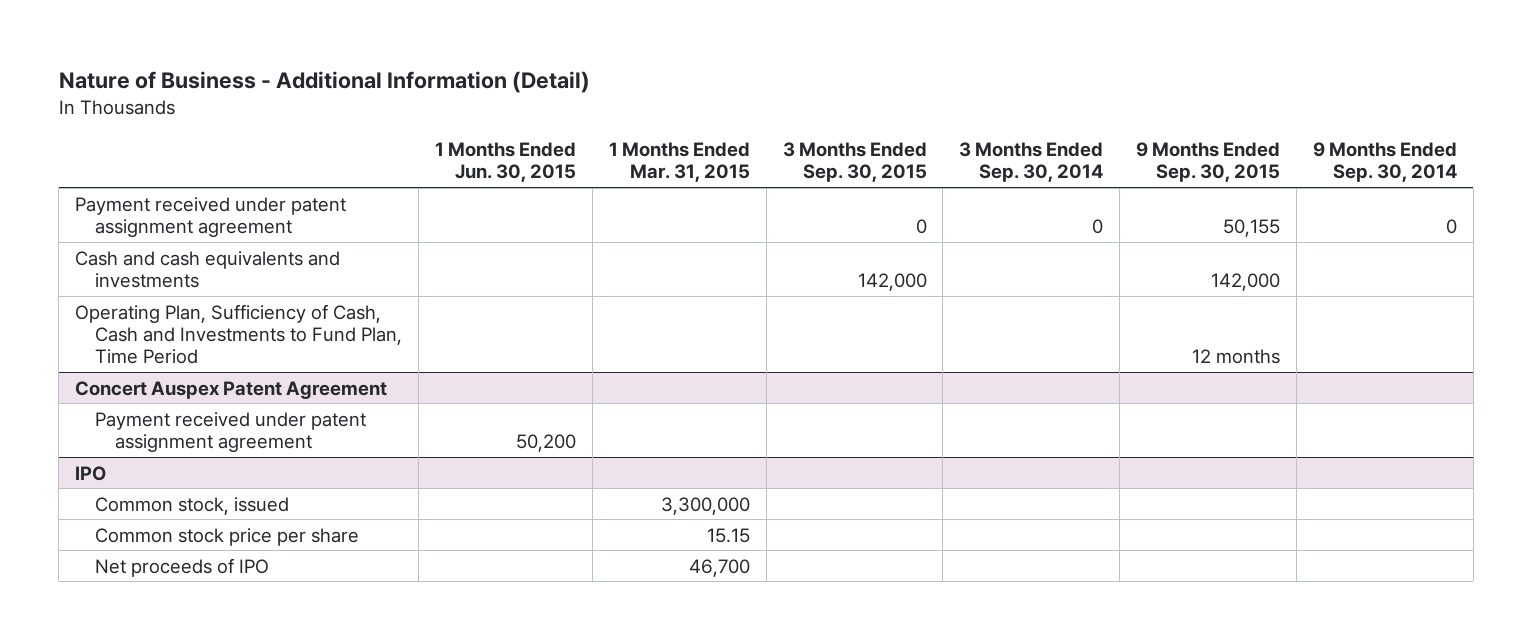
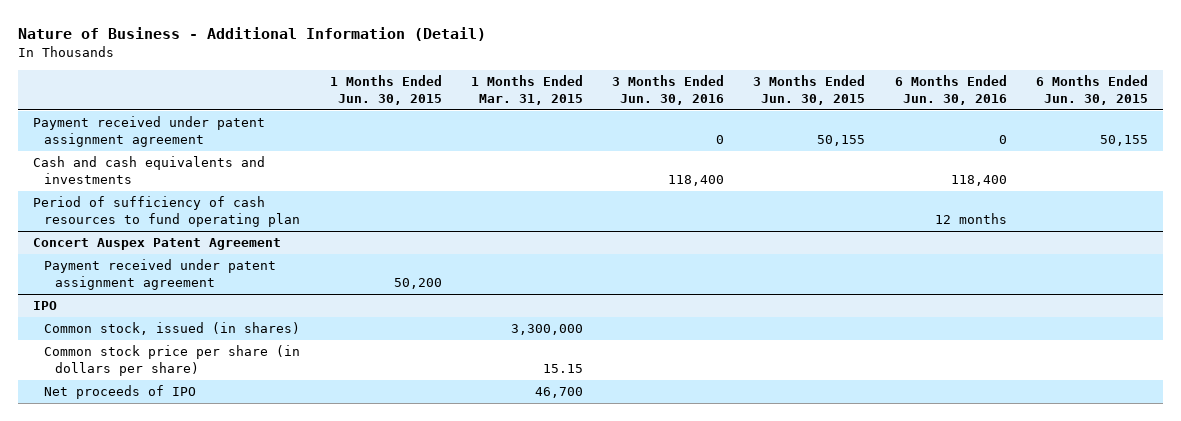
- | 1 Months Ended Jun. 30, 2015 | 1 Months Ended Mar. 31, 2015 | 3 Months Ended Sep. 30, 2015 | 3 Months Ended Sep. 30, 2014 | 9 Months Ended Sep. 30, 2015 | 9 Months Ended Sep. 30, 2014
+ | 1 Months Ended Jun. 30, 2015 | 1 Months Ended Mar. 31, 2015 | 3 Months Ended Jun. 30, 2016 | 3 Months Ended Jun. 30, 2015 | 6 Months Ended Jun. 30, 2016 | 6 Months Ended Jun. 30, 2015
- Operating Plan, Sufficiency of Cash, Cash and Investments to Fund Plan, Time Period | | | | | 12 months |
+ Period of sufficiency of cash resources to fund operating plan | | | | | 12 months |
@ IPO
- Common stock, issued | | 3,300,000 | | | |
- Common stock price per share | | 15.15 | | | |
+ Common stock, issued (in shares) | | 3,300,000 | | | |
+ Common stock price per share (in dollars per share) | | 15.15 | | | |

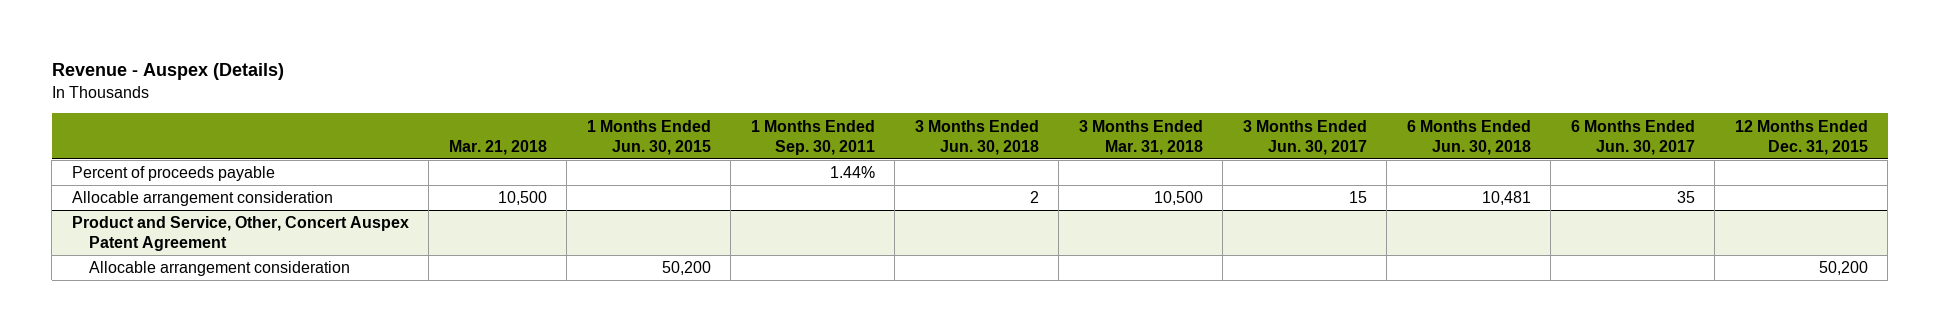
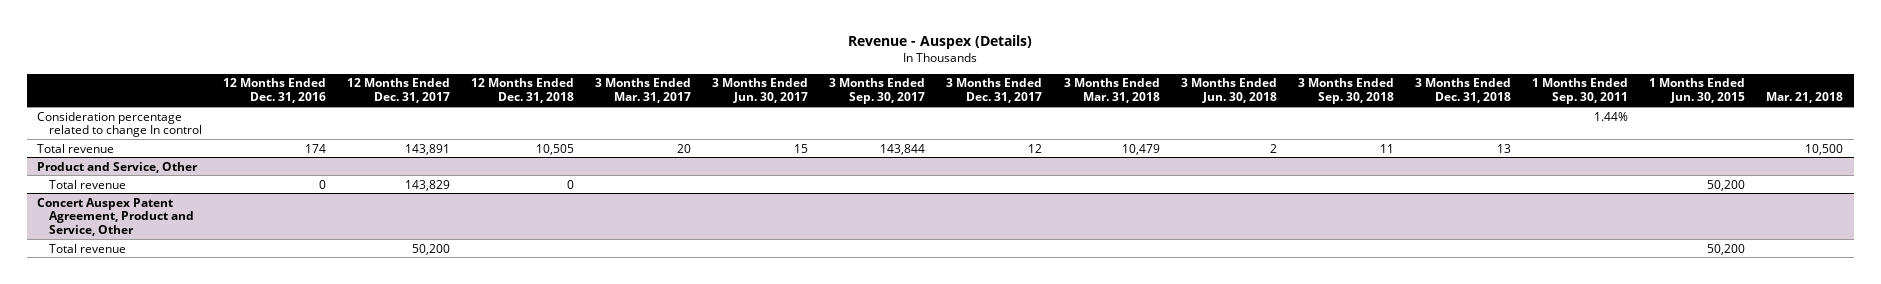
- | Mar. 21, 2018 | 1 Months Ended Jun. 30, 2015 | 1 Months Ended Sep. 30, 2011 | 3 Months Ended Jun. 30, 2018 | 3 Months Ended Mar. 31, 2018 | 3 Months Ended Jun. 30, 2017 | 6 Months Ended Jun. 30, 2018 | 6 Months Ended Jun. 30, 2017 | 12 Months Ended Dec. 31, 2015
+ | 12 Months Ended Dec. 31, 2016 | 12 Months Ended Dec. 31, 2017 | 12 Months Ended Dec. 31, 2018 | 3 Months Ended Mar. 31, 2017 | 3 Months Ended Jun. 30, 2017 | 3 Months Ended Sep. 30, 2017 | 3 Months Ended Dec. 31, 2017 | 3 Months Ended Mar. 31, 2018 | 3 Months Ended Jun. 30, 2018 | 3 Months Ended Sep. 30, 2018 | 3 Months Ended Dec. 31, 2018 | 1 Months Ended Sep. 30, 2011 | 1 Months Ended Jun. 30, 2015 | Mar. 21, 2018
- Percent of proceeds payable | | | 1.44% | | | | | |
- Allocable arrangement consideration | 10,500 | | | 2 | 10,500 | 15 | 10,481 | 35 |
- Product and Service, Other, Concert Auspex Patent Agreement
- Allocable arrangement consideration | | 50,200 | | | | | | | 50,200
+ Consideration percentage related to change In control | | | | | | | | | | | | 1.44% | |
+ Total revenue | 174 | 143,891 | 10,505 | 20 | 15 | 143,844 | 12 | 10,479 | 2 | 11 | 13 | | | 10,500
+ Product and Service, Other
+ Total revenue | 0 | 143,829 | 0 | | | | | | | | | | 50,200 |
+ Concert Auspex Patent Agreement, Product and Service, Other
+ Total revenue | | 50,200 | | | | | | | | | | | 50,200 |

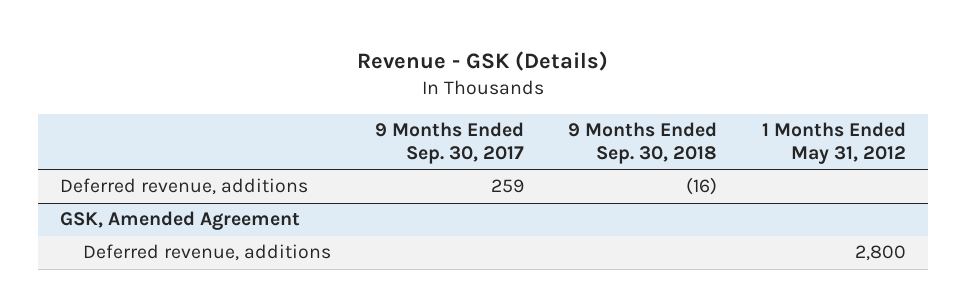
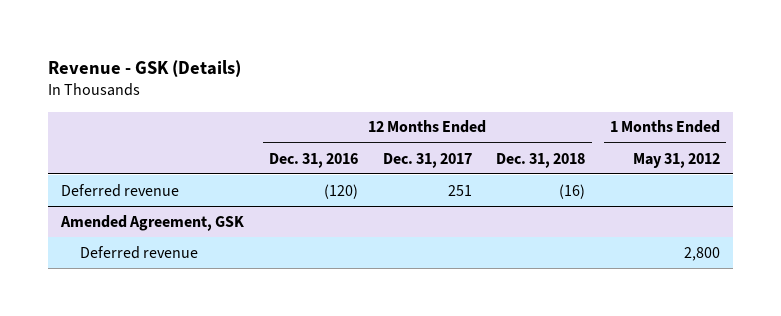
- | 9 Months Ended Sep. 30, 2017 | 9 Months Ended Sep. 30, 2018 | 1 Months Ended May 31, 2012
+ | 12 Months Ended Dec. 31, 2016 | 12 Months Ended Dec. 31, 2017 | 12 Months Ended Dec. 31, 2018 | 1 Months Ended May 31, 2012
- Deferred revenue, additions | 259 | (16) |
- GSK, Amended Agreement
- Deferred revenue, additions | | | 2,800
+ Deferred revenue | (120) | 251 | (16) |
+ Amended Agreement, GSK
+ Deferred revenue | | | | 2,800

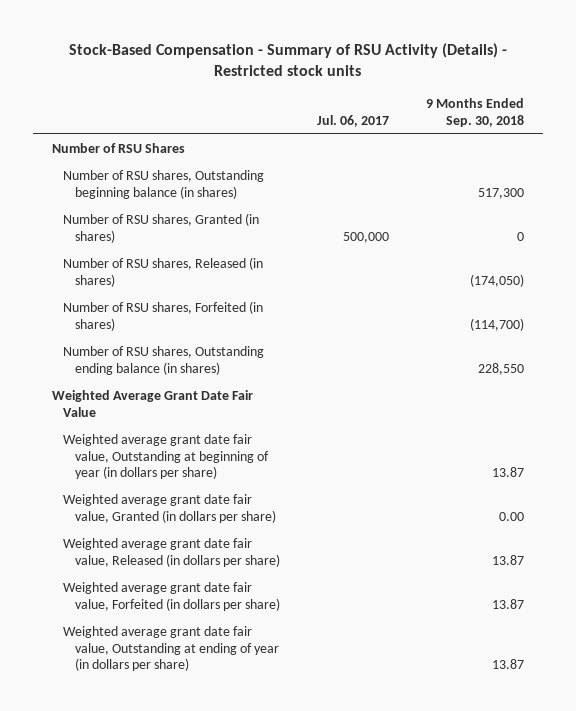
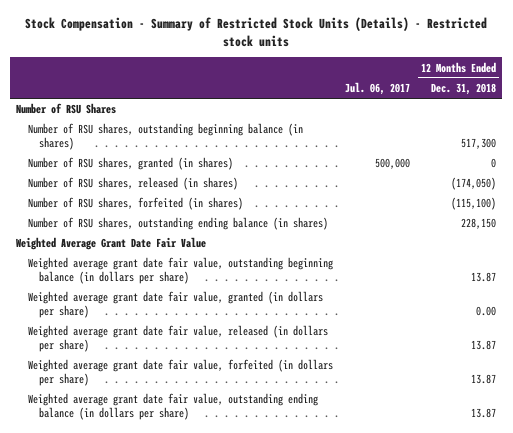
- Stock-Based Compensation - Summary of RSU Activity (Details) - Restricted stock units
+ Stock Compensation - Summary of Restricted Stock Units (Details) - Restricted stock units
- | Jul. 06, 2017 | 9 Months Ended Sep. 30, 2018
+ | Jul. 06, 2017 | 12 Months Ended Dec. 31, 2018
- Number of RSU shares, Outstanding beginning balance (in shares) | | 517,300
- Number of RSU shares, Granted (in shares) | 500,000 | 0
- Number of RSU shares, Released (in shares) | | (174,050)
- Number of RSU shares, Forfeited (in shares) | | (114,700)
- Number of RSU shares, Outstanding ending balance (in shares) | | 228,550
+ Number of RSU shares, outstanding beginning balance (in shares) | | 517,300
+ Number of RSU shares, granted (in shares) | 500,000 | 0
+ Number of RSU shares, released (in shares) | | (174,050)
+ Number of RSU shares, forfeited (in shares) | | (115,100)
+ Number of RSU shares, outstanding ending balance (in shares) | | 228,150
- Weighted average grant date fair value, Outstanding at beginning of year (in dollars per share) | | 13.87
- Weighted average grant date fair value, Granted (in dollars per share) | | 0.00
- Weighted average grant date fair value, Released (in dollars per share) | | 13.87
- Weighted average grant date fair value, Forfeited (in dollars per share) | | 13.87
- Weighted average grant date fair value, Outstanding at ending of year (in dollars per share) | | 13.87
+ Weighted average grant date fair value, outstanding beginning balance (in dollars per share) | | 13.87
+ Weighted average grant date fair value, granted (in dollars per share) | | 0.00
+ Weighted average grant date fair value, released (in dollars per share) | | 13.87
+ Weighted average grant date fair value, forfeited (in dollars per share) | | 13.87
+ Weighted average grant date fair value, outstanding ending balance (in dollars per share) | | 13.87

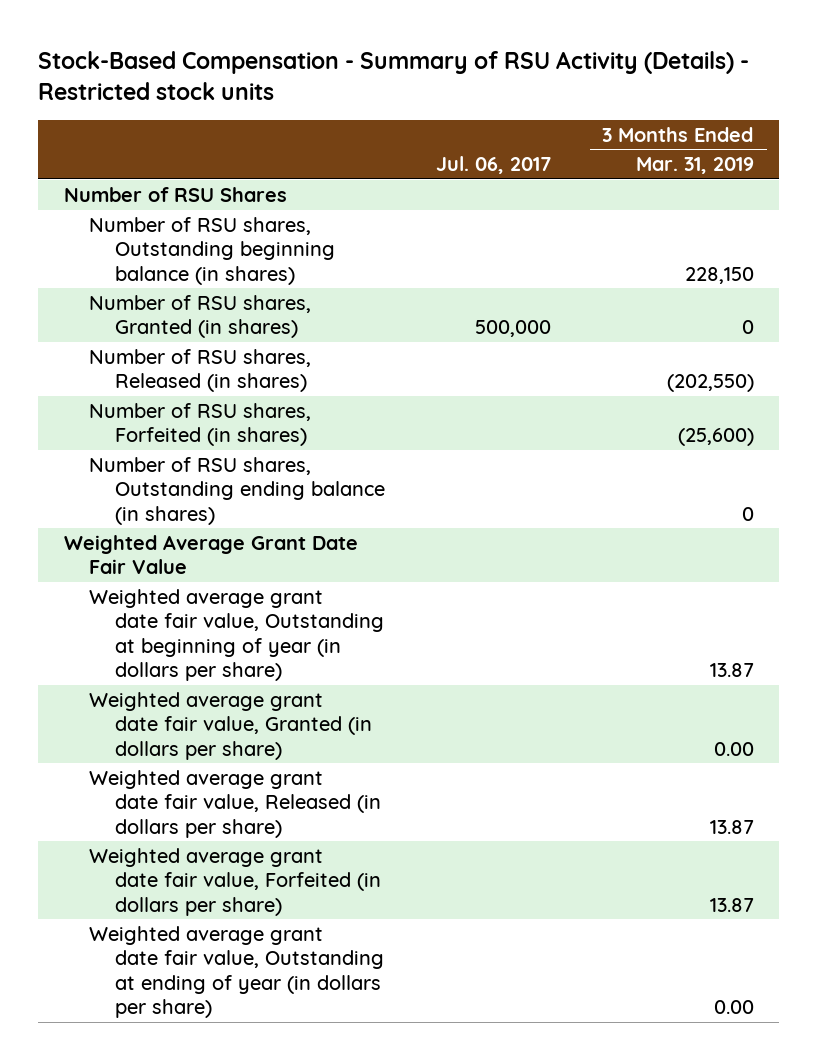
- Stock Compensation - Summary of Restricted Stock Units (Details) - Restricted stock units
+ Stock-Based Compensation - Summary of RSU Activity (Details) - Restricted stock units
- | Jul. 06, 2017 | 12 Months Ended Dec. 31, 2018
+ | Jul. 06, 2017 | 3 Months Ended Mar. 31, 2019
- Number of RSU shares, outstanding beginning balance (in shares) | | 517,300
- Number of RSU shares, granted (in shares) | 500,000 | 0
- Number of RSU shares, released (in shares) | | (174,050)
- Number of RSU shares, forfeited (in shares) | | (115,100)
- Number of RSU shares, outstanding ending balance (in shares) | | 228,150
+ Number of RSU shares, Outstanding beginning balance (in shares) | | 228,150
+ Number of RSU shares, Granted (in shares) | 500,000 | 0
+ Number of RSU shares, Released (in shares) | | (202,550)
+ Number of RSU shares, Forfeited (in shares) | | (25,600)
+ Number of RSU shares, Outstanding ending balance (in shares) | | 0
- Weighted average grant date fair value, outstanding beginning balance (in dollars per share) | | 13.87
- Weighted average grant date fair value, granted (in dollars per share) | | 0.00
- Weighted average grant date fair value, released (in dollars per share) | | 13.87
- Weighted average grant date fair value, forfeited (in dollars per share) | | 13.87
- Weighted average grant date fair value, outstanding ending balance (in dollars per share) | | 13.87
+ Weighted average grant date fair value, Outstanding at beginning of year (in dollars per share) | | 13.87
+ Weighted average grant date fair value, Granted (in dollars per share) | | 0.00
+ Weighted average grant date fair value, Released (in dollars per share) | | 13.87
+ Weighted average grant date fair value, Forfeited (in dollars per share) | | 13.87
+ Weighted average grant date fair value, Outstanding at ending of year (in dollars per share) | | 0.00

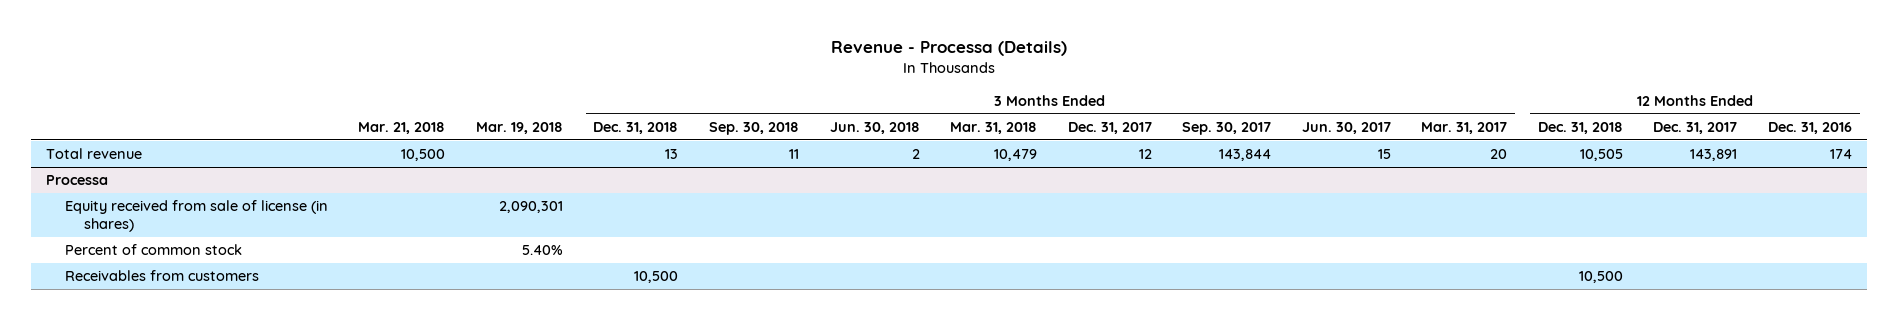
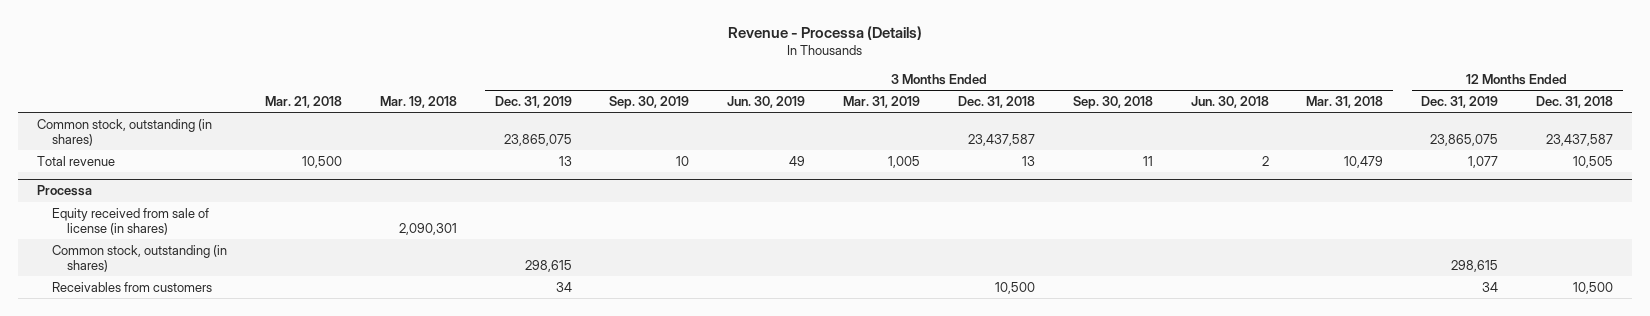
- | Mar. 21, 2018 | Mar. 19, 2018 | 3 Months Ended Dec. 31, 2018 | 3 Months Ended Sep. 30, 2018 | 3 Months Ended Jun. 30, 2018 | 3 Months Ended Mar. 31, 2018 | 3 Months Ended Dec. 31, 2017 | 3 Months Ended Sep. 30, 2017 | 3 Months Ended Jun. 30, 2017 | 3 Months Ended Mar. 31, 2017 | 12 Months Ended Dec. 31, 2018 | 12 Months Ended Dec. 31, 2017 | 12 Months Ended Dec. 31, 2016
+ | Mar. 21, 2018 | Mar. 19, 2018 | 3 Months Ended Dec. 31, 2019 | 3 Months Ended Sep. 30, 2019 | 3 Months Ended Jun. 30, 2019 | 3 Months Ended Mar. 31, 2019 | 3 Months Ended Dec. 31, 2018 | 3 Months Ended Sep. 30, 2018 | 3 Months Ended Jun. 30, 2018 | 3 Months Ended Mar. 31, 2018 | 12 Months Ended Dec. 31, 2019 | 12 Months Ended Dec. 31, 2018
+ Common stock, outstanding (in shares) | | | 23,865,075 | | | | 23,437,587 | | | | 23,865,075 | 23,437,587
@ Processa
- Percent of common stock | | 5.40% | | | | | | | | | | |
+ Common stock, outstanding (in shares) | | | 298,615 | | | | | | | | 298,615 |

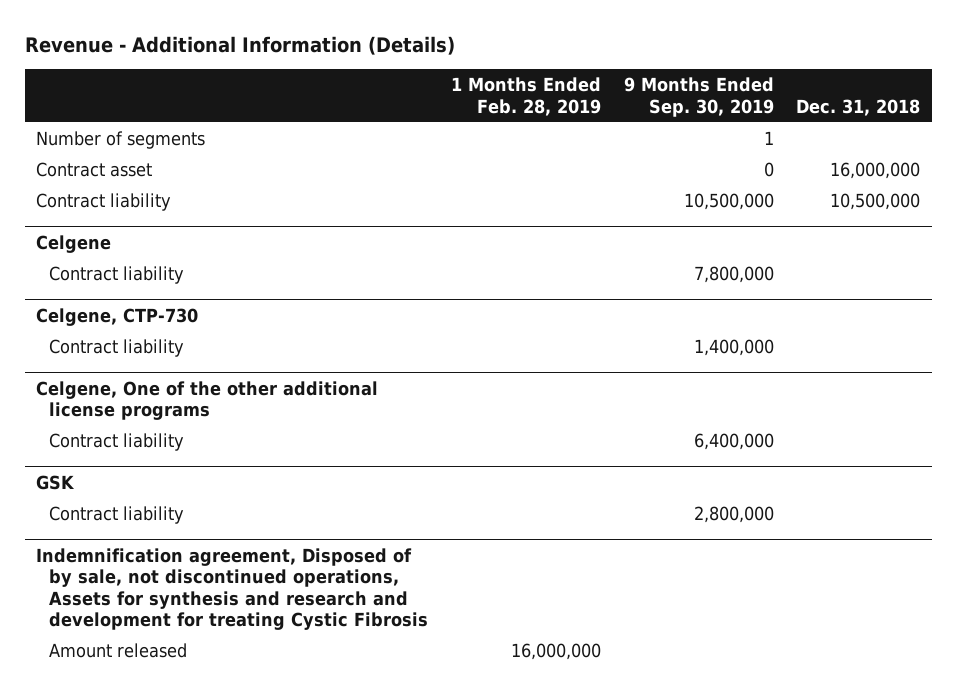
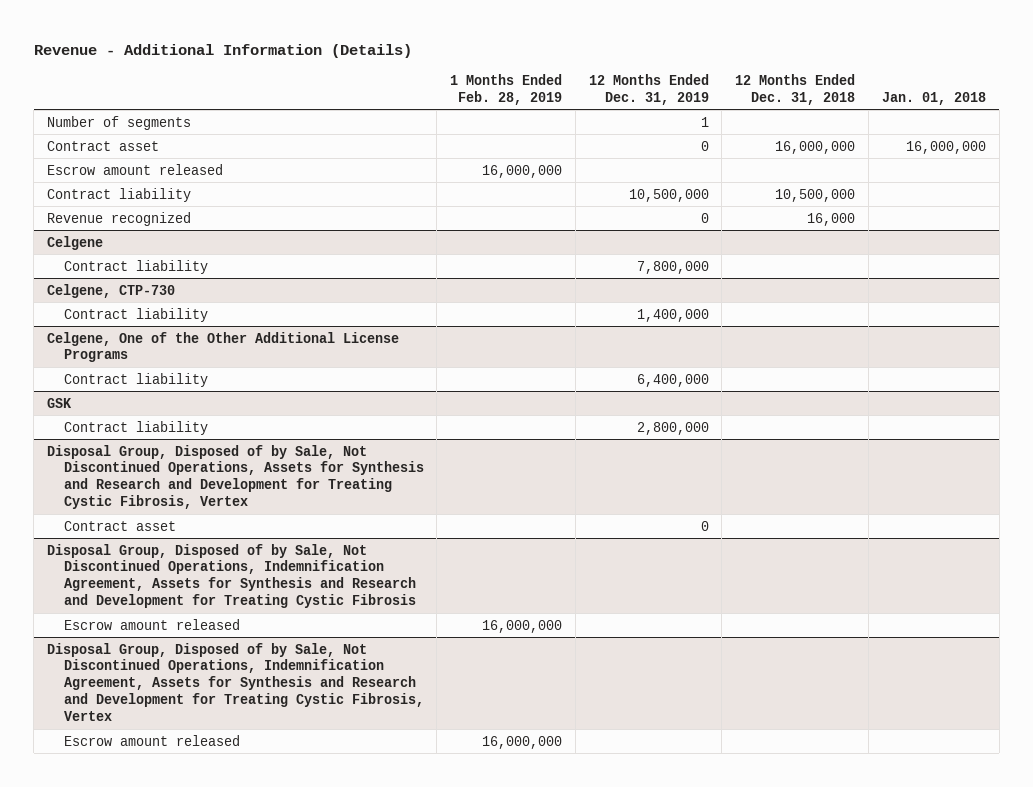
- | 1 Months Ended Feb. 28, 2019 | 9 Months Ended Sep. 30, 2019 | Dec. 31, 2018
+ | 1 Months Ended Feb. 28, 2019 | 12 Months Ended Dec. 31, 2019 | 12 Months Ended Dec. 31, 2018 | Jan. 01, 2018
+ Escrow amount released | 16,000,000 | | |
+ Revenue recognized | | 0 | 16,000 |
- Celgene, One of the other additional license programs
+ Celgene, One of the Other Additional License Programs
- Indemnification agreement, Disposed of by sale, not discontinued operations, Assets for synthesis and research and development for treating Cystic Fibrosis
- Amount released | 16,000,000 | |
+ Disposal Group, Disposed of by Sale, Not Discontinued Operations, Assets for Synthesis and Research and Development for Treating Cystic Fibrosis, Vertex
+ Contract asset | | 0 | |
+ Disposal Group, Disposed of by Sale, Not Discontinued Operations, Indemnification Agreement, Assets for Synthesis and Research and Development for Treating Cystic Fibrosis
+ Escrow amount released | 16,000,000 | | |
+ Disposal Group, Disposed of by Sale, Not Discontinued Operations, Indemnification Agreement, Assets for Synthesis and Research and Development for Treating Cystic Fibrosis, Vertex
+ Escrow amount released | 16,000,000 | | |

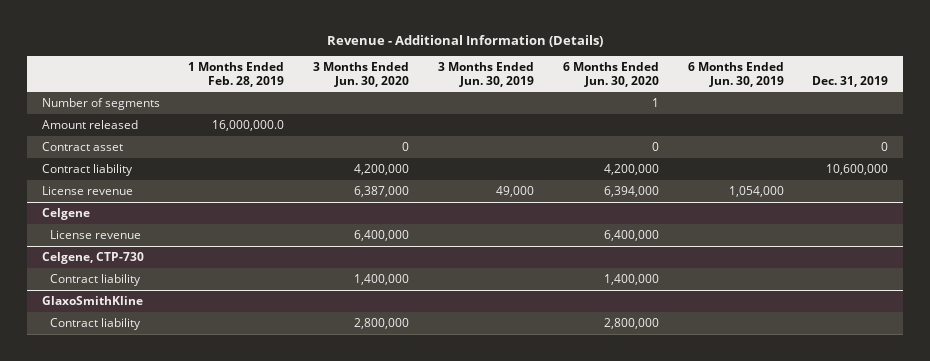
- | 1 Months Ended Feb. 28, 2019 | 12 Months Ended Dec. 31, 2019 | 12 Months Ended Dec. 31, 2018 | Jan. 01, 2018
+ | 1 Months Ended Feb. 28, 2019 | 3 Months Ended Jun. 30, 2020 | 3 Months Ended Jun. 30, 2019 | 6 Months Ended Jun. 30, 2020 | 6 Months Ended Jun. 30, 2019 | Dec. 31, 2019
+ Amount released | 16,000,000.0 | | | | |
- Escrow amount released | 16,000,000 | | |
- Revenue recognized | | 0 | 16,000 |
+ License revenue | | 6,387,000 | 49,000 | 6,394,000 | 1,054,000 |
@ Celgene
- Contract liability | | 7,800,000 | |
+ License revenue | | 6,400,000 | | 6,400,000 | |
- Celgene, One of the Other Additional License Programs
- Contract liability | | 6,400,000 | |
- GSK
+ GlaxoSmithKline
- Disposal Group, Disposed of by Sale, Not Discontinued Operations, Assets for Synthesis and Research and Development for Treating Cystic Fibrosis, Vertex
- Contract asset | | 0 | |
- Disposal Group, Disposed of by Sale, Not Discontinued Operations, Indemnification Agreement, Assets for Synthesis and Research and Development for Treating Cystic Fibrosis
- Escrow amount released | 16,000,000 | | |
- Disposal Group, Disposed of by Sale, Not Discontinued Operations, Indemnification Agreement, Assets for Synthesis and Research and Development for Treating Cystic Fibrosis, Vertex
- Escrow amount released | 16,000,000 | | |

